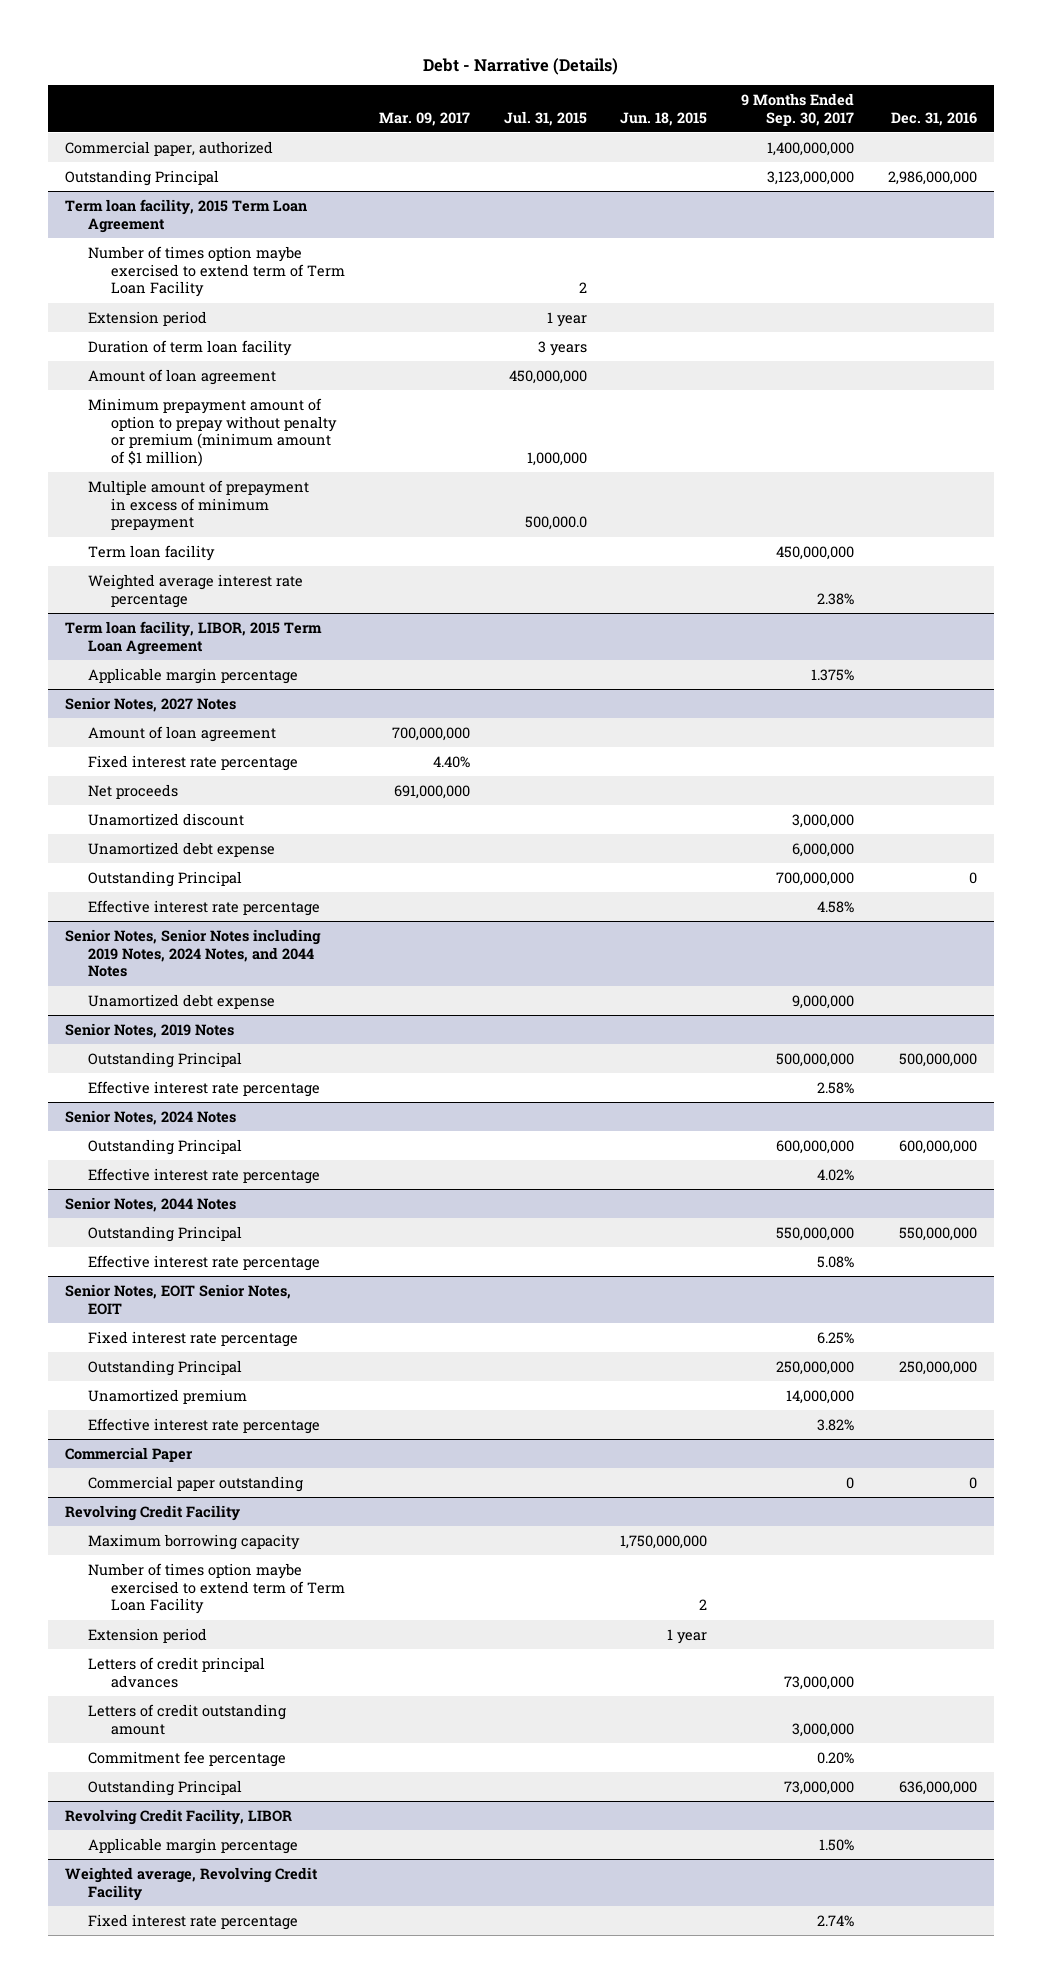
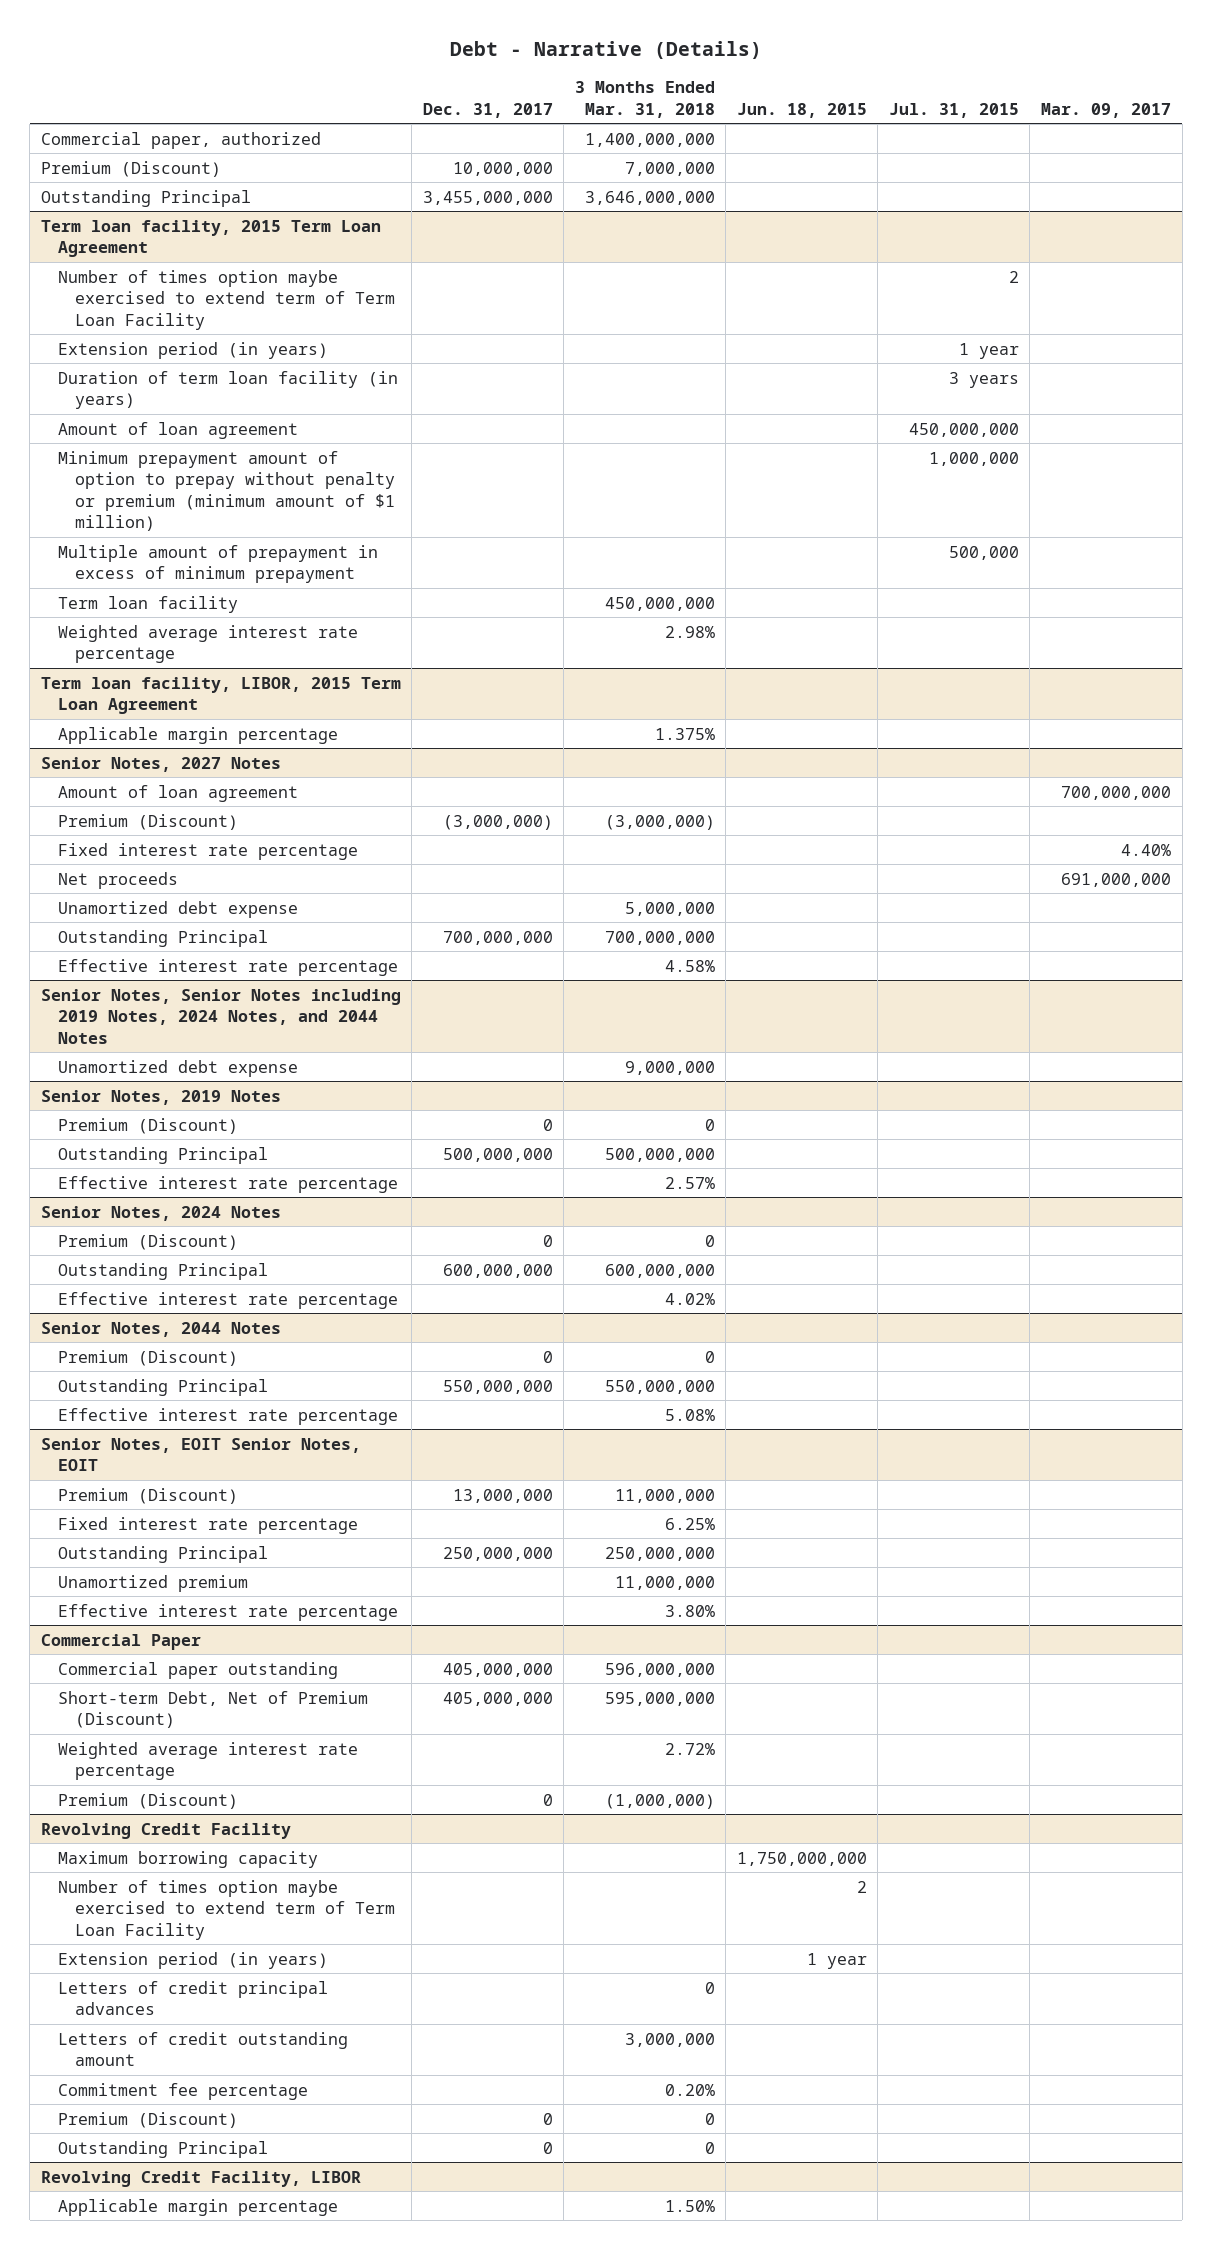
- | Mar. 09, 2017 | Jul. 31, 2015 | Jun. 18, 2015 | 9 Months Ended Sep. 30, 2017 | Dec. 31, 2016
+ | Dec. 31, 2017 | 3 Months Ended Mar. 31, 2018 | Jun. 18, 2015 | Jul. 31, 2015 | Mar. 09, 2017
+ Premium (Discount) | 10,000,000 | 7,000,000 | | |
@ Term loan facility, 2015 Term Loan Agreement
- Extension period | | 1 year | | |
- Duration of term loan facility | | 3 years | | |
+ Extension period (in years) | | | | 1 year |
+ Duration of term loan facility (in years) | | | | 3 years |
- Multiple amount of prepayment in excess of minimum prepayment | | 500,000.0 | | |
+ Multiple amount of prepayment in excess of minimum prepayment | | | | 500,000 |
@ Senior Notes, 2027 Notes
+ Premium (Discount) | (3,000,000) | (3,000,000) | | |
- Unamortized discount | | | | 3,000,000 |
@ Senior Notes, 2019 Notes
+ Premium (Discount) | 0 | 0 | | |
@ Senior Notes, 2024 Notes
+ Premium (Discount) | 0 | 0 | | |
@ Senior Notes, 2044 Notes
+ Premium (Discount) | 0 | 0 | | |
@ Senior Notes, EOIT Senior Notes, EOIT
+ Premium (Discount) | 13,000,000 | 11,000,000 | | |
@ Commercial Paper
+ Short-term Debt, Net of Premium (Discount) | 405,000,000 | 595,000,000 | | |
+ Weighted average interest rate percentage | | 2.72% | | |
+ Premium (Discount) | 0 | (1,000,000) | | |
@ Revolving Credit Facility
- Extension period | | | 1 year | |
+ Extension period (in years) | | | 1 year | |
+ Premium (Discount) | 0 | 0 | | |
- Weighted average, Revolving Credit Facility
- Fixed interest rate percentage | | | | 2.74% |

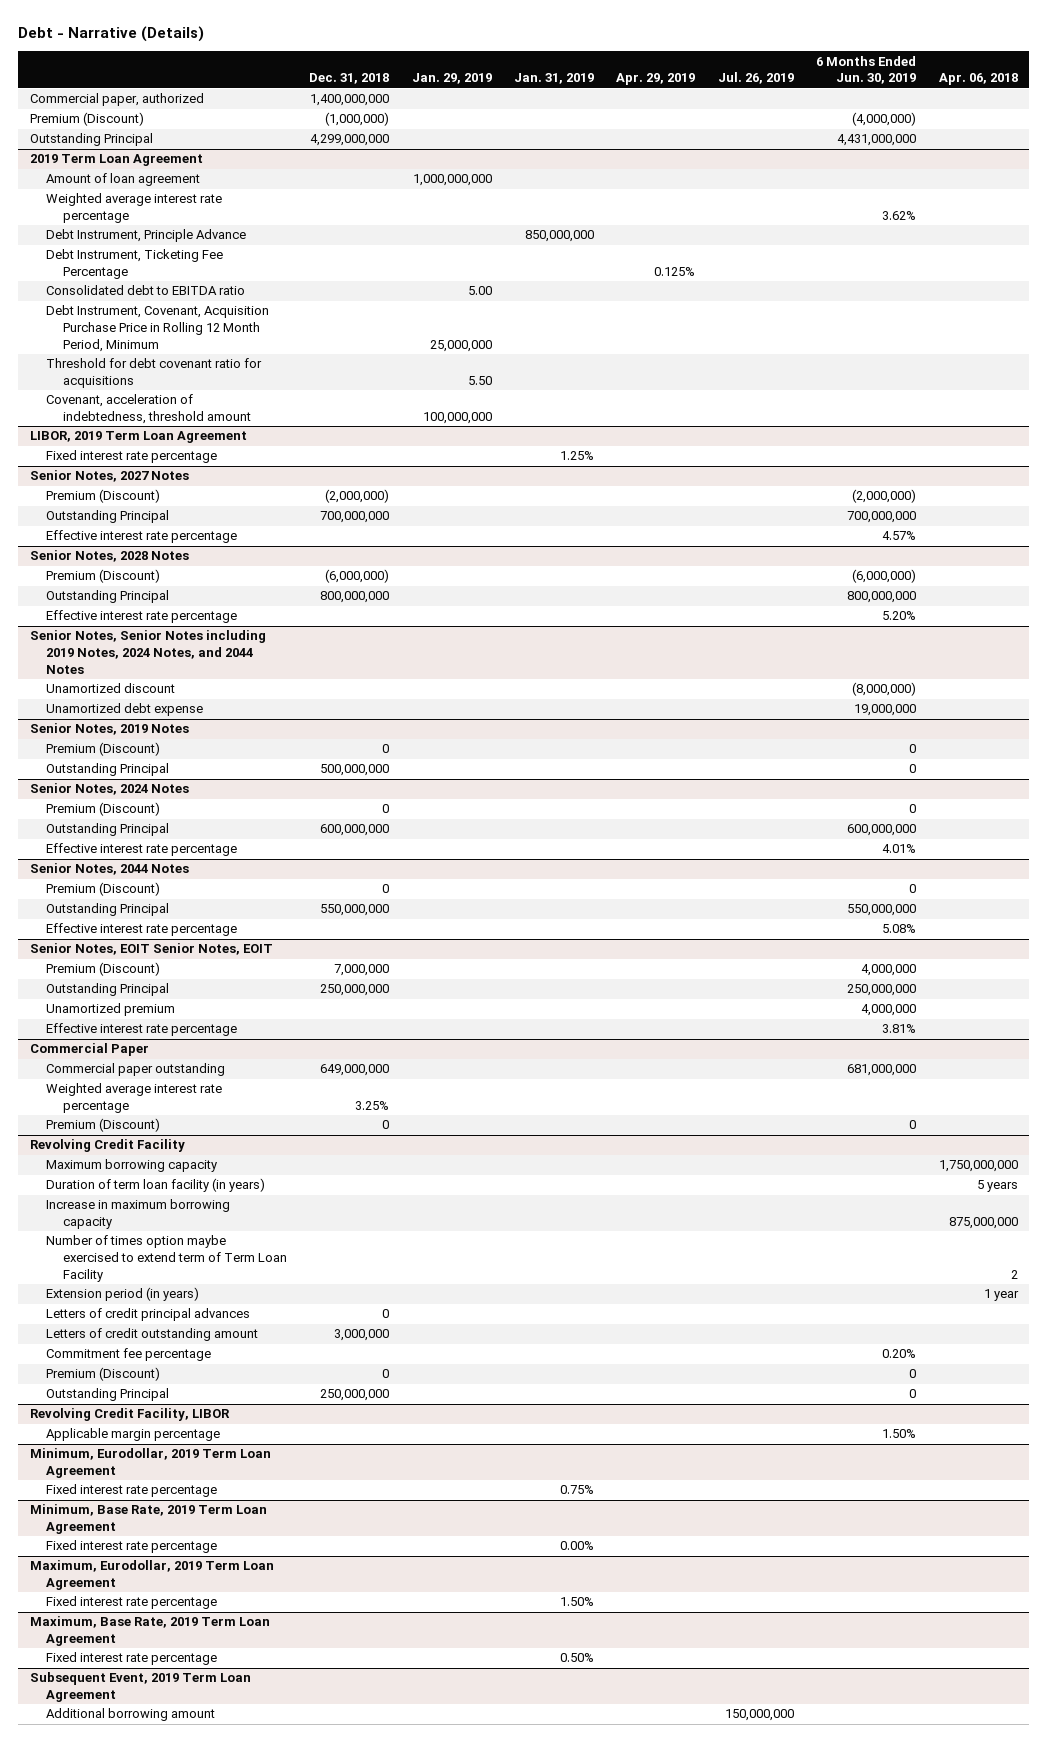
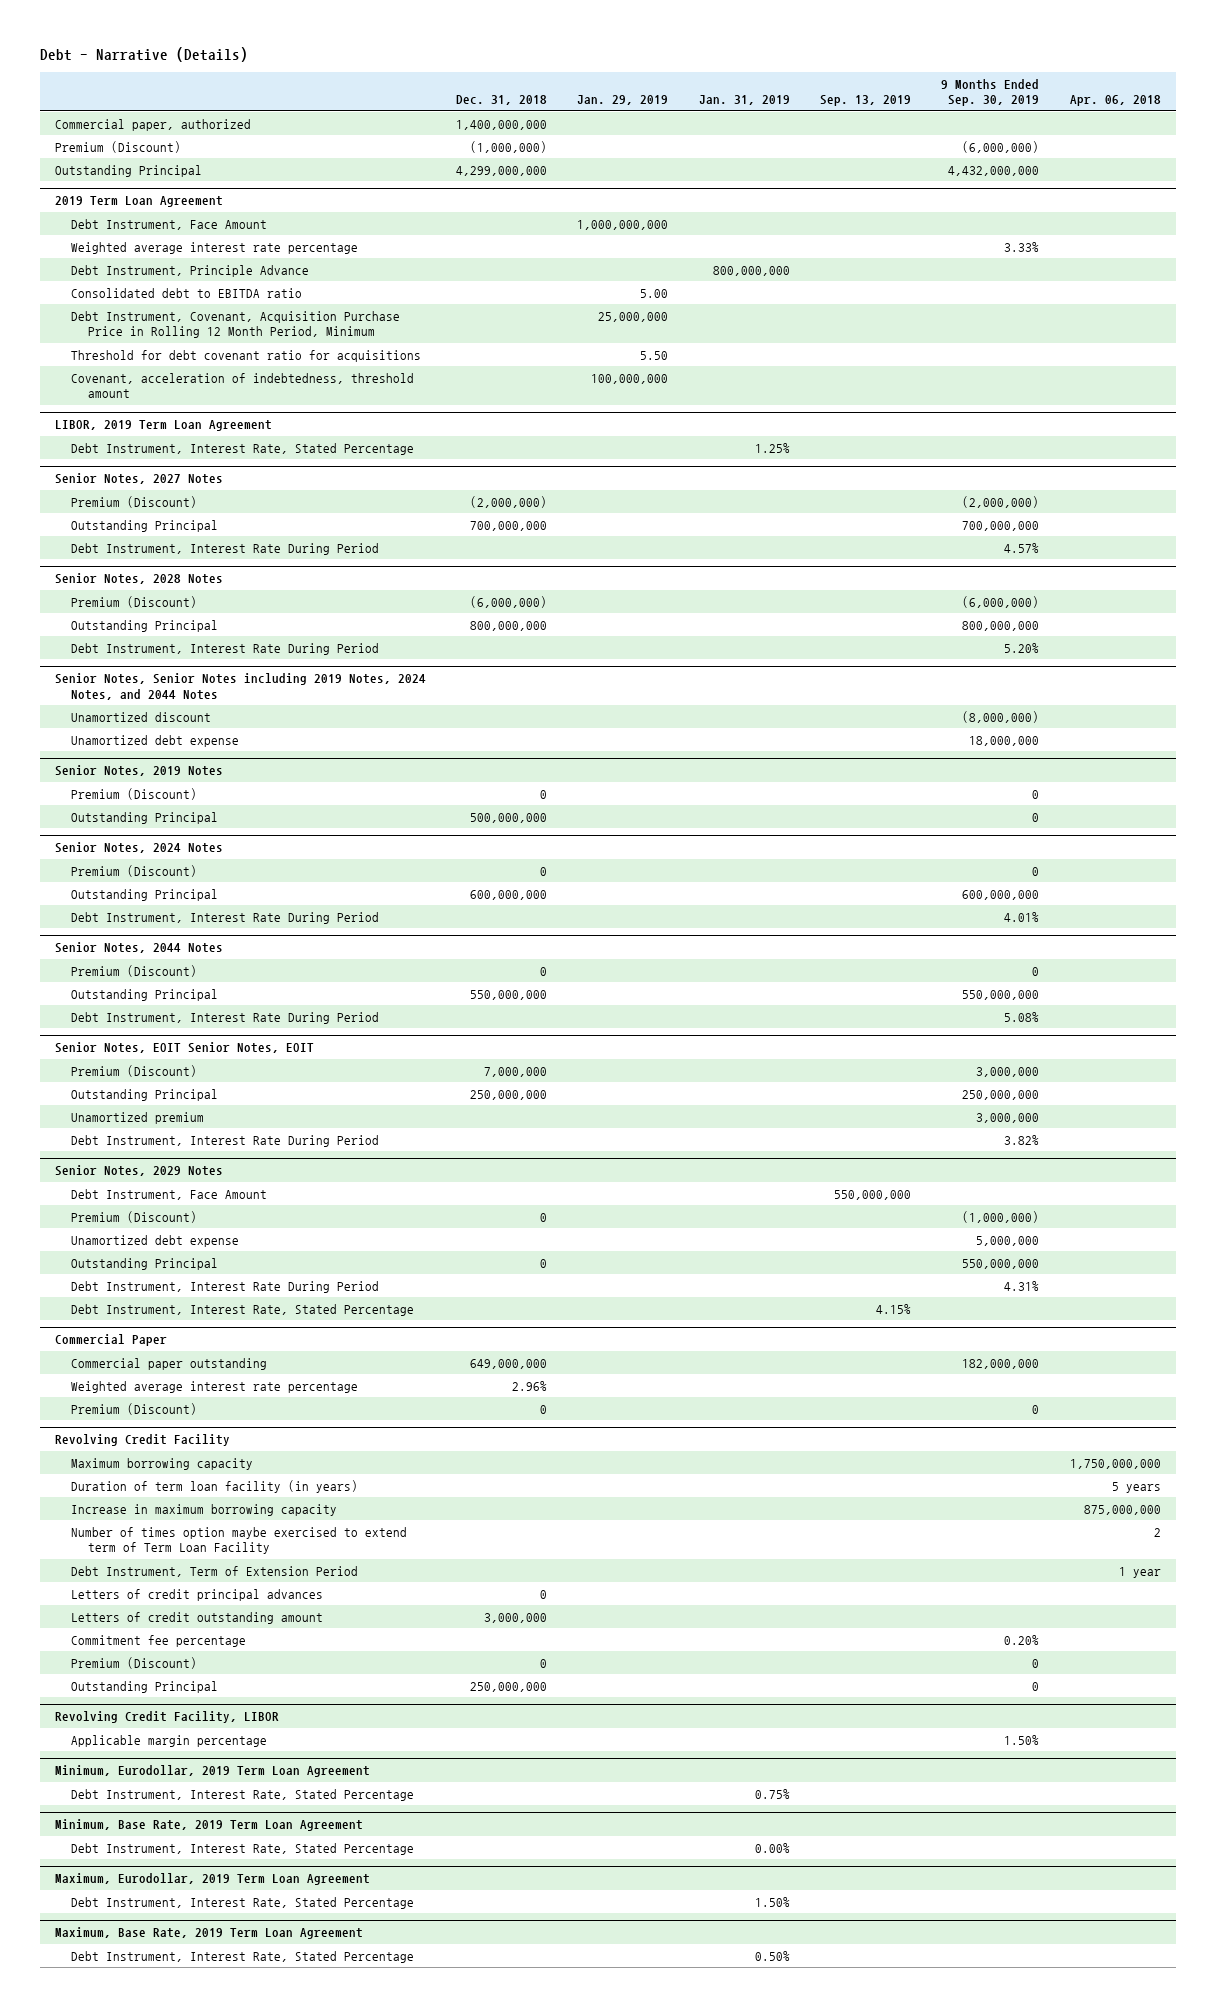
- | Dec. 31, 2018 | Jan. 29, 2019 | Jan. 31, 2019 | Apr. 29, 2019 | Jul. 26, 2019 | 6 Months Ended Jun. 30, 2019 | Apr. 06, 2018
+ | Dec. 31, 2018 | Jan. 29, 2019 | Jan. 31, 2019 | Sep. 13, 2019 | 9 Months Ended Sep. 30, 2019 | Apr. 06, 2018
@ 2019 Term Loan Agreement
- Amount of loan agreement | | 1,000,000,000 | | | | |
+ Debt Instrument, Face Amount | | 1,000,000,000 | | | |
- Debt Instrument, Principle Advance | | | 850,000,000 | | | |
- Debt Instrument, Ticketing Fee Percentage | | | | 0.125% | | |
+ Debt Instrument, Principle Advance | | | 800,000,000 | | |
@ LIBOR, 2019 Term Loan Agreement
- Fixed interest rate percentage | | | 1.25% | | | |
+ Debt Instrument, Interest Rate, Stated Percentage | | | 1.25% | | |
@ Senior Notes, 2027 Notes
- Effective interest rate percentage | | | | | | 4.57% |
+ Debt Instrument, Interest Rate During Period | | | | | 4.57% |
@ Senior Notes, 2028 Notes
- Effective interest rate percentage | | | | | | 5.20% |
+ Debt Instrument, Interest Rate During Period | | | | | 5.20% |
@ Senior Notes, 2024 Notes
- Effective interest rate percentage | | | | | | 4.01% |
+ Debt Instrument, Interest Rate During Period | | | | | 4.01% |
@ Senior Notes, 2044 Notes
- Effective interest rate percentage | | | | | | 5.08% |
+ Debt Instrument, Interest Rate During Period | | | | | 5.08% |
@ Senior Notes, EOIT Senior Notes, EOIT
- Effective interest rate percentage | | | | | | 3.81% |
+ Debt Instrument, Interest Rate During Period | | | | | 3.82% |
+ Senior Notes, 2029 Notes
+ Debt Instrument, Face Amount | | | | 550,000,000 | |
+ Premium (Discount) | 0 | | | | (1,000,000) |
+ Unamortized debt expense | | | | | 5,000,000 |
+ Outstanding Principal | 0 | | | | 550,000,000 |
+ Debt Instrument, Interest Rate During Period | | | | | 4.31% |
+ Debt Instrument, Interest Rate, Stated Percentage | | | | 4.15% | |
@ Commercial Paper
- Weighted average interest rate percentage | 3.25% | | | | | |
+ Weighted average interest rate percentage | 2.96% | | | | |
@ Revolving Credit Facility
- Extension period (in years) | | | | | | | 1 year
+ Debt Instrument, Term of Extension Period | | | | | | 1 year
@ Minimum, Eurodollar, 2019 Term Loan Agreement
- Fixed interest rate percentage | | | 0.75% | | | |
+ Debt Instrument, Interest Rate, Stated Percentage | | | 0.75% | | |
@ Minimum, Base Rate, 2019 Term Loan Agreement
- Fixed interest rate percentage | | | 0.00% | | | |
+ Debt Instrument, Interest Rate, Stated Percentage | | | 0.00% | | |
@ Maximum, Eurodollar, 2019 Term Loan Agreement
- Fixed interest rate percentage | | | 1.50% | | | |
+ Debt Instrument, Interest Rate, Stated Percentage | | | 1.50% | | |
@ Maximum, Base Rate, 2019 Term Loan Agreement
- Fixed interest rate percentage | | | 0.50% | | | |
- Subsequent Event, 2019 Term Loan Agreement
- Additional borrowing amount | | | | | 150,000,000 | |
@ Maximum, Base Rate, 2019 Term Loan Agreement
+ Debt Instrument, Interest Rate, Stated Percentage | | | 0.50% | | |

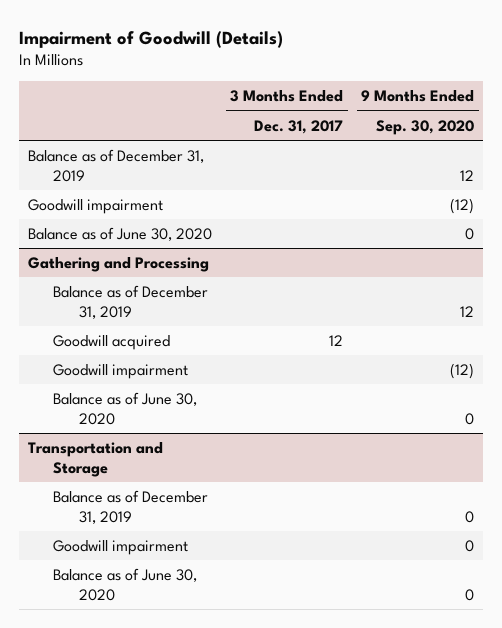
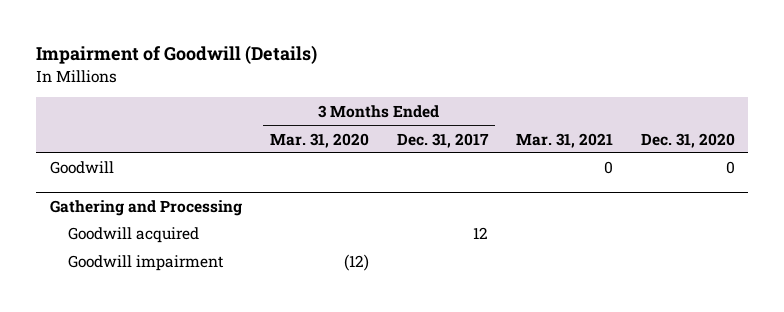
- | 3 Months Ended Dec. 31, 2017 | 9 Months Ended Sep. 30, 2020
+ | 3 Months Ended Mar. 31, 2020 | 3 Months Ended Dec. 31, 2017 | Mar. 31, 2021 | Dec. 31, 2020
- Balance as of December 31, 2019 | | 12
- Goodwill impairment | | (12)
- Balance as of June 30, 2020 | | 0
+ Goodwill | | | 0 | 0
@ Gathering and Processing
- Balance as of December 31, 2019 | | 12
- Balance as of June 30, 2020 | | 0
- Transportation and Storage
- Balance as of December 31, 2019 | | 0
- Goodwill impairment | | 0
- Balance as of June 30, 2020 | | 0

